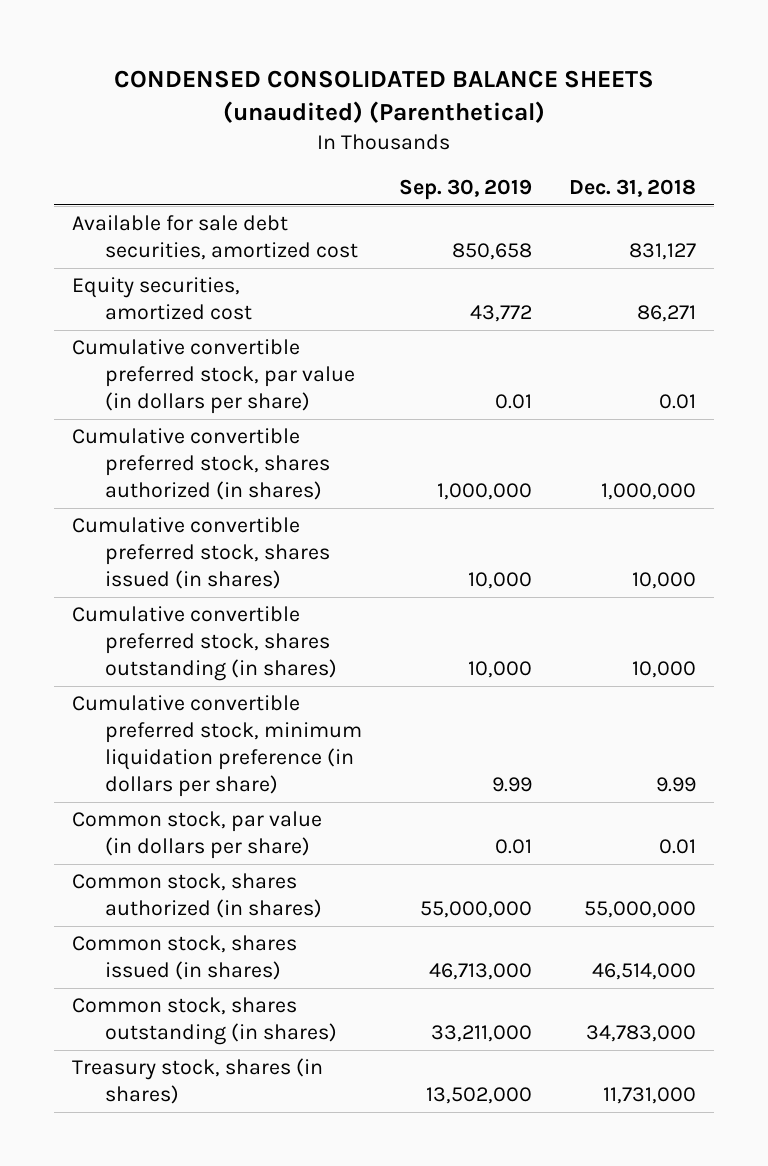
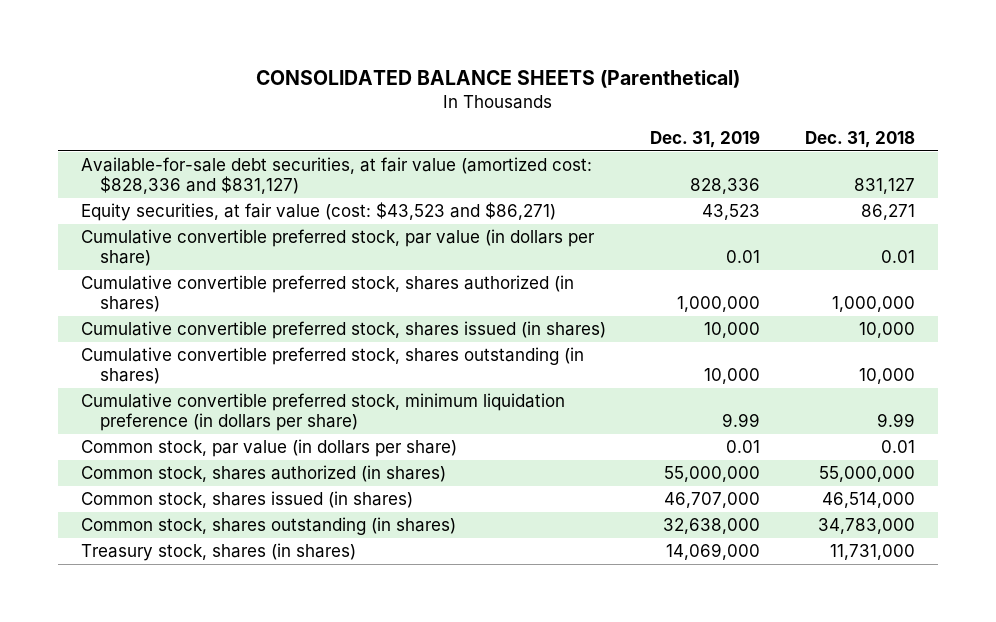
- CONDENSED CONSOLIDATED BALANCE SHEETS (unaudited) (Parenthetical)
+ CONSOLIDATED BALANCE SHEETS (Parenthetical)
- | Sep. 30, 2019 | Dec. 31, 2018
+ | Dec. 31, 2019 | Dec. 31, 2018
- Available for sale debt securities, amortized cost | 850,658 | 831,127
- Equity securities, amortized cost | 43,772 | 86,271
+ Available-for-sale debt securities, at fair value (amortized cost: $828,336 and $831,127) | 828,336 | 831,127
+ Equity securities, at fair value (cost: $43,523 and $86,271) | 43,523 | 86,271

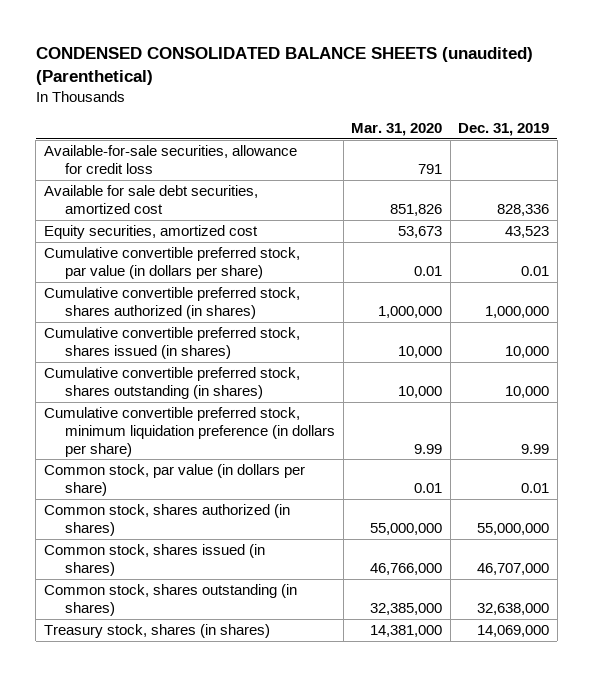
- CONSOLIDATED BALANCE SHEETS (Parenthetical)
+ CONDENSED CONSOLIDATED BALANCE SHEETS (unaudited) (Parenthetical)
- | Dec. 31, 2019 | Dec. 31, 2018
+ | Mar. 31, 2020 | Dec. 31, 2019
- Available-for-sale debt securities, at fair value (amortized cost: $828,336 and $831,127) | 828,336 | 831,127
- Equity securities, at fair value (cost: $43,523 and $86,271) | 43,523 | 86,271
+ Available-for-sale securities, allowance for credit loss | 791 |
+ Available for sale debt securities, amortized cost | 851,826 | 828,336
+ Equity securities, amortized cost | 53,673 | 43,523

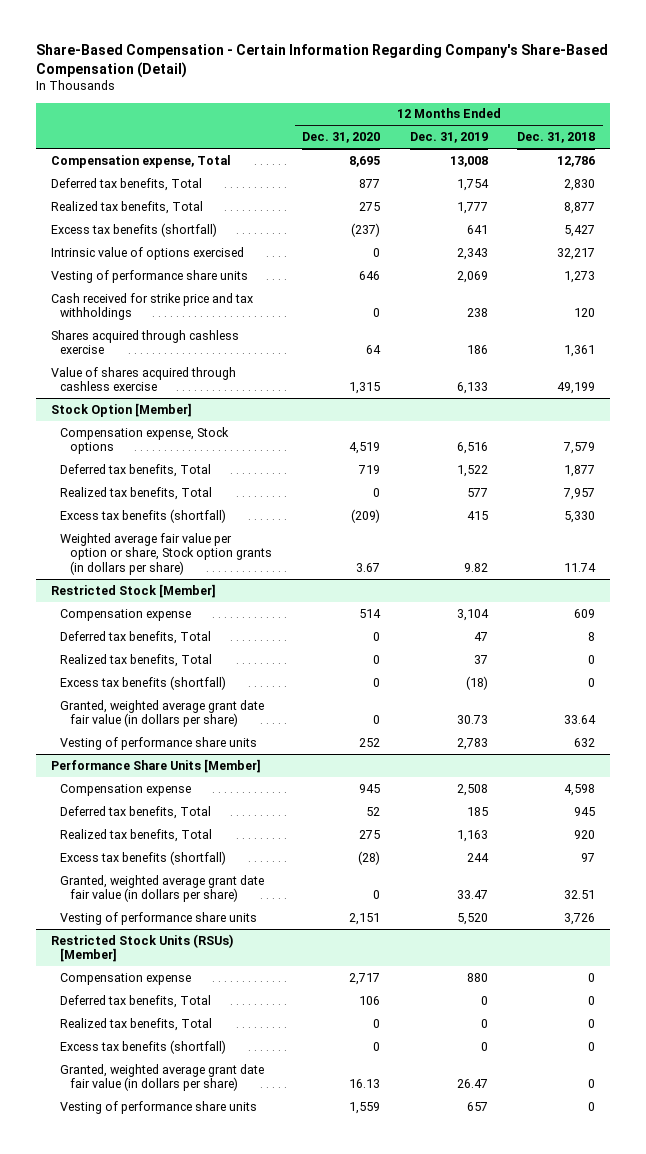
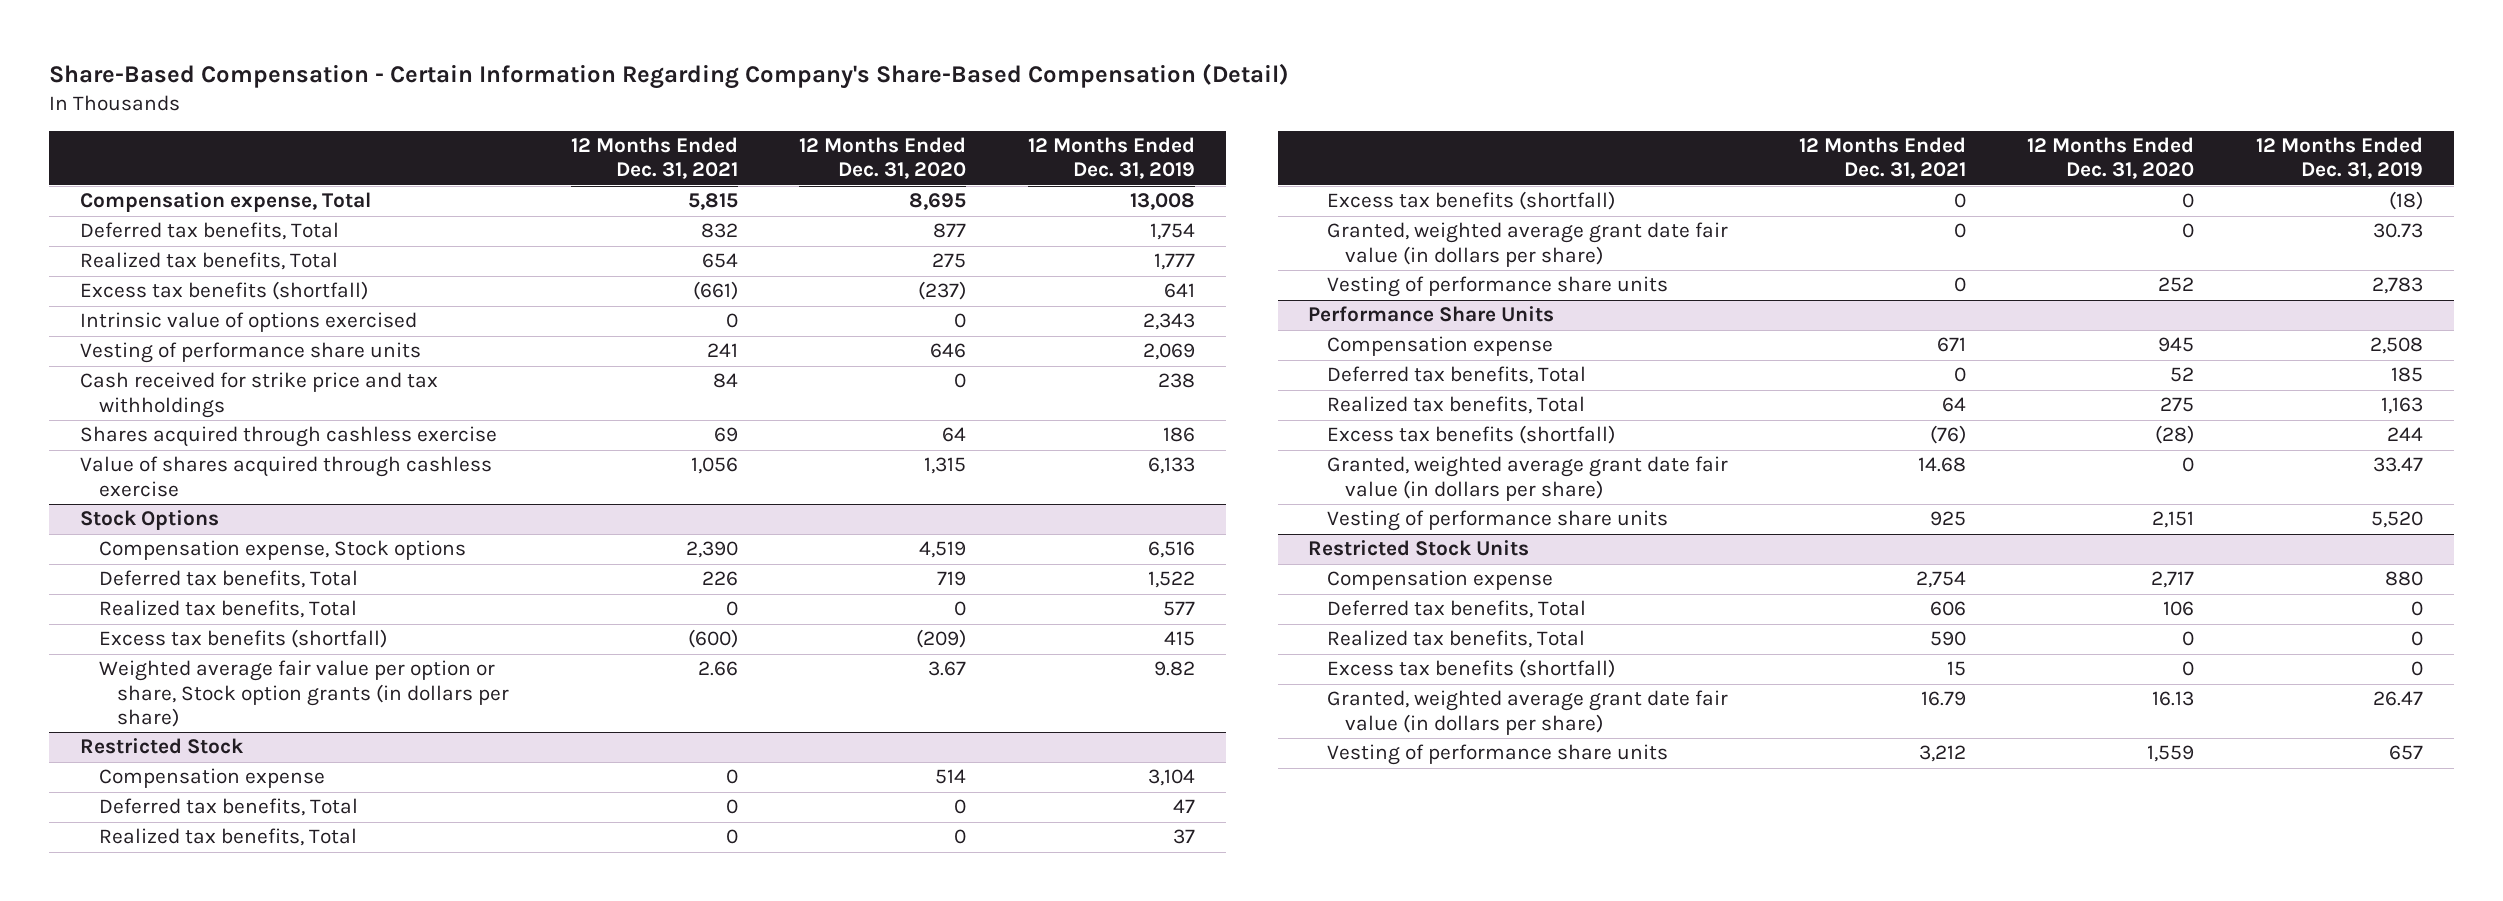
- | 12 Months Ended Dec. 31, 2020 | 12 Months Ended Dec. 31, 2019 | 12 Months Ended Dec. 31, 2018
+ | 12 Months Ended Dec. 31, 2021 | 12 Months Ended Dec. 31, 2020 | 12 Months Ended Dec. 31, 2019
- Stock Option [Member]
+ Stock Options
- Restricted Stock [Member]
+ Restricted Stock
- Performance Share Units [Member]
+ Performance Share Units
- Restricted Stock Units (RSUs) [Member]
+ Restricted Stock Units

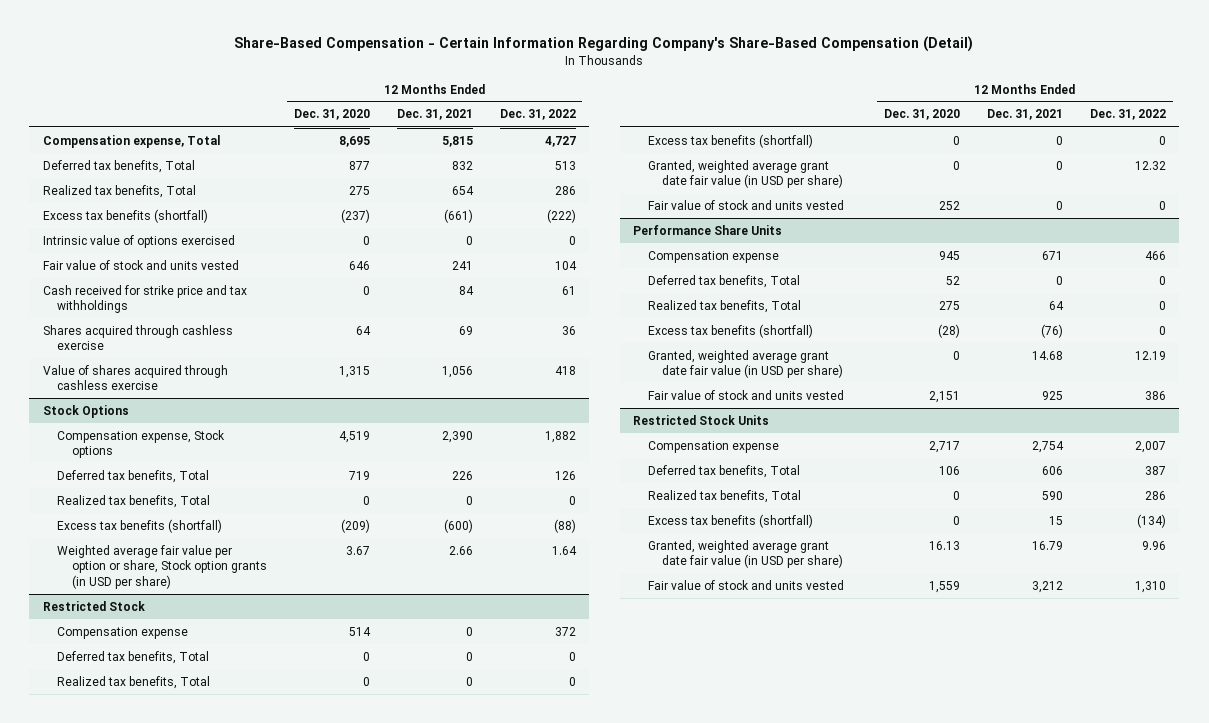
- | 12 Months Ended Dec. 31, 2021 | 12 Months Ended Dec. 31, 2020 | 12 Months Ended Dec. 31, 2019
+ | 12 Months Ended Dec. 31, 2020 | 12 Months Ended Dec. 31, 2021 | 12 Months Ended Dec. 31, 2022
- Vesting of performance share units | 241 | 646 | 2,069
+ Fair value of stock and units vested | 646 | 241 | 104
@ Stock Options
- Weighted average fair value per option or share, Stock option grants (in dollars per share) | 2.66 | 3.67 | 9.82
+ Weighted average fair value per option or share, Stock option grants (in USD per share) | 3.67 | 2.66 | 1.64
@ Restricted Stock
- Granted, weighted average grant date fair value (in dollars per share) | 0 | 0 | 30.73
- Vesting of performance share units | 0 | 252 | 2,783
+ Granted, weighted average grant date fair value (in USD per share) | 0 | 0 | 12.32
+ Fair value of stock and units vested | 252 | 0 | 0
@ Performance Share Units
- Granted, weighted average grant date fair value (in dollars per share) | 14.68 | 0 | 33.47
- Vesting of performance share units | 925 | 2,151 | 5,520
+ Granted, weighted average grant date fair value (in USD per share) | 0 | 14.68 | 12.19
+ Fair value of stock and units vested | 2,151 | 925 | 386
@ Restricted Stock Units
- Granted, weighted average grant date fair value (in dollars per share) | 16.79 | 16.13 | 26.47
- Vesting of performance share units | 3,212 | 1,559 | 657
+ Granted, weighted average grant date fair value (in USD per share) | 16.13 | 16.79 | 9.96
+ Fair value of stock and units vested | 1,559 | 3,212 | 1,310

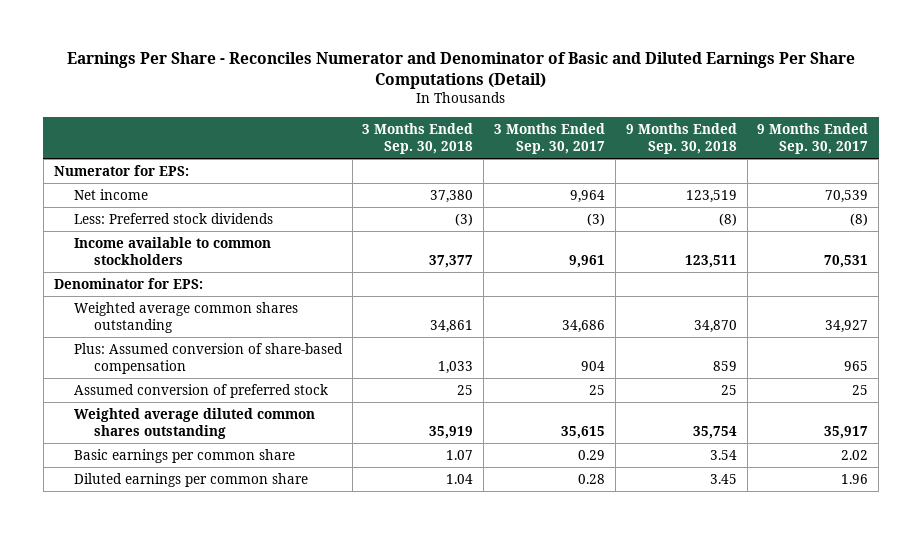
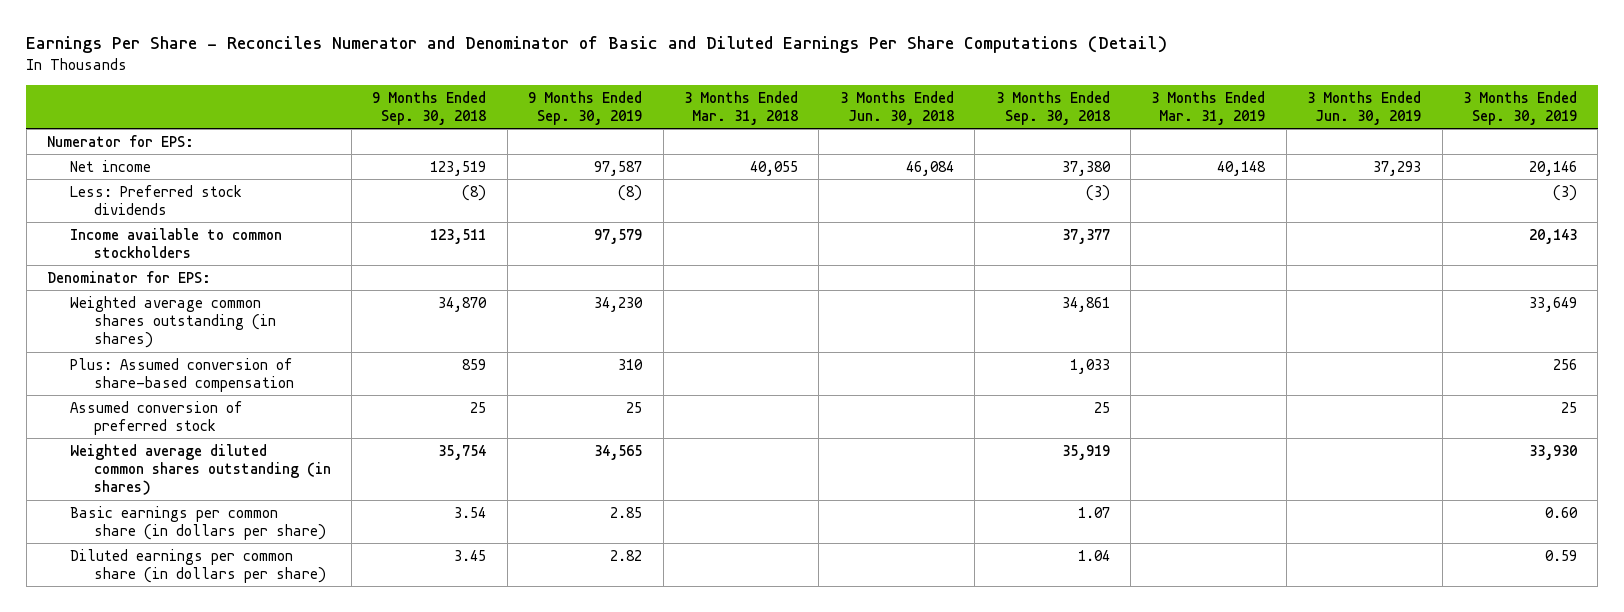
- | 3 Months Ended Sep. 30, 2018 | 3 Months Ended Sep. 30, 2017 | 9 Months Ended Sep. 30, 2018 | 9 Months Ended Sep. 30, 2017
+ | 9 Months Ended Sep. 30, 2018 | 9 Months Ended Sep. 30, 2019 | 3 Months Ended Mar. 31, 2018 | 3 Months Ended Jun. 30, 2018 | 3 Months Ended Sep. 30, 2018 | 3 Months Ended Mar. 31, 2019 | 3 Months Ended Jun. 30, 2019 | 3 Months Ended Sep. 30, 2019
- Weighted average common shares outstanding | 34,861 | 34,686 | 34,870 | 34,927
+ Weighted average common shares outstanding (in shares) | 34,870 | 34,230 | | | 34,861 | | | 33,649
- Weighted average diluted common shares outstanding | 35,919 | 35,615 | 35,754 | 35,917
- Basic earnings per common share | 1.07 | 0.29 | 3.54 | 2.02
- Diluted earnings per common share | 1.04 | 0.28 | 3.45 | 1.96
+ Weighted average diluted common shares outstanding (in shares) | 35,754 | 34,565 | | | 35,919 | | | 33,930
+ Basic earnings per common share (in dollars per share) | 3.54 | 2.85 | | | 1.07 | | | 0.60
+ Diluted earnings per common share (in dollars per share) | 3.45 | 2.82 | | | 1.04 | | | 0.59

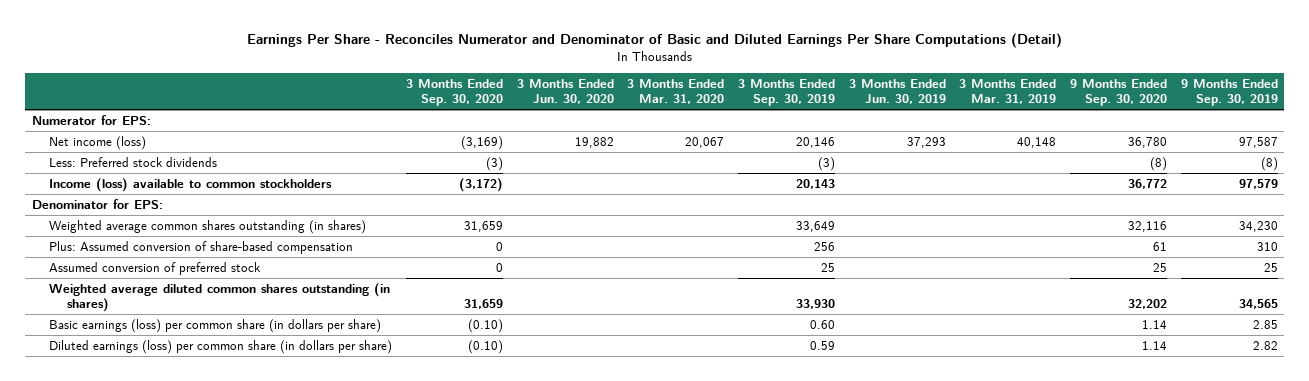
- | 9 Months Ended Sep. 30, 2018 | 9 Months Ended Sep. 30, 2019 | 3 Months Ended Mar. 31, 2018 | 3 Months Ended Jun. 30, 2018 | 3 Months Ended Sep. 30, 2018 | 3 Months Ended Mar. 31, 2019 | 3 Months Ended Jun. 30, 2019 | 3 Months Ended Sep. 30, 2019
+ | 3 Months Ended Sep. 30, 2020 | 3 Months Ended Jun. 30, 2020 | 3 Months Ended Mar. 31, 2020 | 3 Months Ended Sep. 30, 2019 | 3 Months Ended Jun. 30, 2019 | 3 Months Ended Mar. 31, 2019 | 9 Months Ended Sep. 30, 2020 | 9 Months Ended Sep. 30, 2019
- Net income | 123,519 | 97,587 | 40,055 | 46,084 | 37,380 | 40,148 | 37,293 | 20,146
+ Net income (loss) | (3,169) | 19,882 | 20,067 | 20,146 | 37,293 | 40,148 | 36,780 | 97,587
- Income available to common stockholders | 123,511 | 97,579 | | | 37,377 | | | 20,143
+ Income (loss) available to common stockholders | (3,172) | | | 20,143 | | | 36,772 | 97,579
- Basic earnings per common share (in dollars per share) | 3.54 | 2.85 | | | 1.07 | | | 0.60
- Diluted earnings per common share (in dollars per share) | 3.45 | 2.82 | | | 1.04 | | | 0.59
+ Basic earnings (loss) per common share (in dollars per share) | (0.10) | | | 0.60 | | | 1.14 | 2.85
+ Diluted earnings (loss) per common share (in dollars per share) | (0.10) | | | 0.59 | | | 1.14 | 2.82

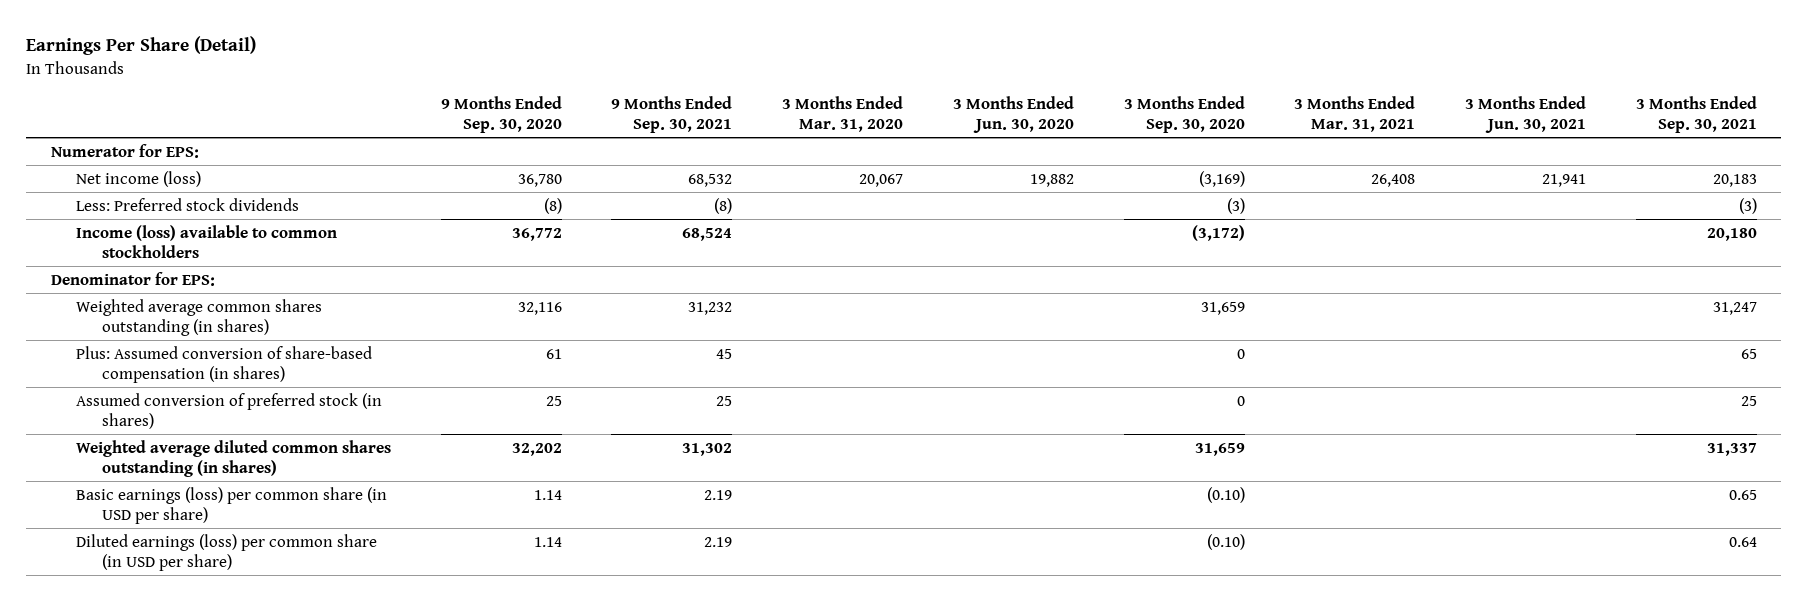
- Earnings Per Share - Reconciles Numerator and Denominator of Basic and Diluted Earnings Per Share Computations (Detail)
+ Earnings Per Share (Detail)
- | 3 Months Ended Sep. 30, 2020 | 3 Months Ended Jun. 30, 2020 | 3 Months Ended Mar. 31, 2020 | 3 Months Ended Sep. 30, 2019 | 3 Months Ended Jun. 30, 2019 | 3 Months Ended Mar. 31, 2019 | 9 Months Ended Sep. 30, 2020 | 9 Months Ended Sep. 30, 2019
+ | 9 Months Ended Sep. 30, 2020 | 9 Months Ended Sep. 30, 2021 | 3 Months Ended Mar. 31, 2020 | 3 Months Ended Jun. 30, 2020 | 3 Months Ended Sep. 30, 2020 | 3 Months Ended Mar. 31, 2021 | 3 Months Ended Jun. 30, 2021 | 3 Months Ended Sep. 30, 2021
- Plus: Assumed conversion of share-based compensation | 0 | | | 256 | | | 61 | 310
- Assumed conversion of preferred stock | 0 | | | 25 | | | 25 | 25
+ Plus: Assumed conversion of share-based compensation (in shares) | 61 | 45 | | | 0 | | | 65
+ Assumed conversion of preferred stock (in shares) | 25 | 25 | | | 0 | | | 25
- Basic earnings (loss) per common share (in dollars per share) | (0.10) | | | 0.60 | | | 1.14 | 2.85
- Diluted earnings (loss) per common share (in dollars per share) | (0.10) | | | 0.59 | | | 1.14 | 2.82
+ Basic earnings (loss) per common share (in USD per share) | 1.14 | 2.19 | | | (0.10) | | | 0.65
+ Diluted earnings (loss) per common share (in USD per share) | 1.14 | 2.19 | | | (0.10) | | | 0.64

